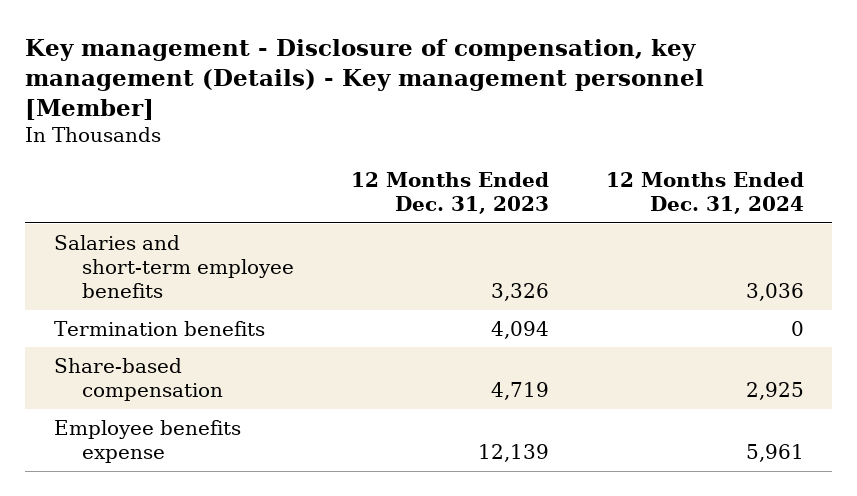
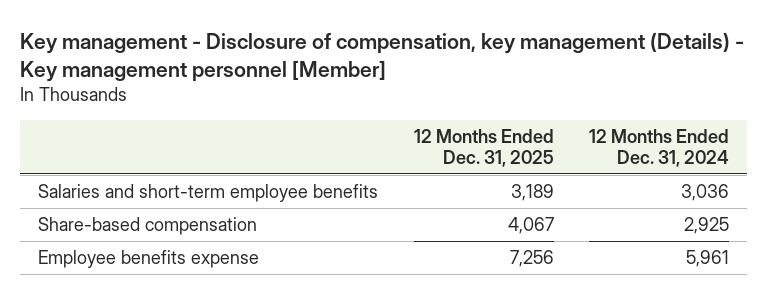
- | 12 Months Ended Dec. 31, 2023 | 12 Months Ended Dec. 31, 2024
+ | 12 Months Ended Dec. 31, 2025 | 12 Months Ended Dec. 31, 2024
- Termination benefits | 4,094 | 0

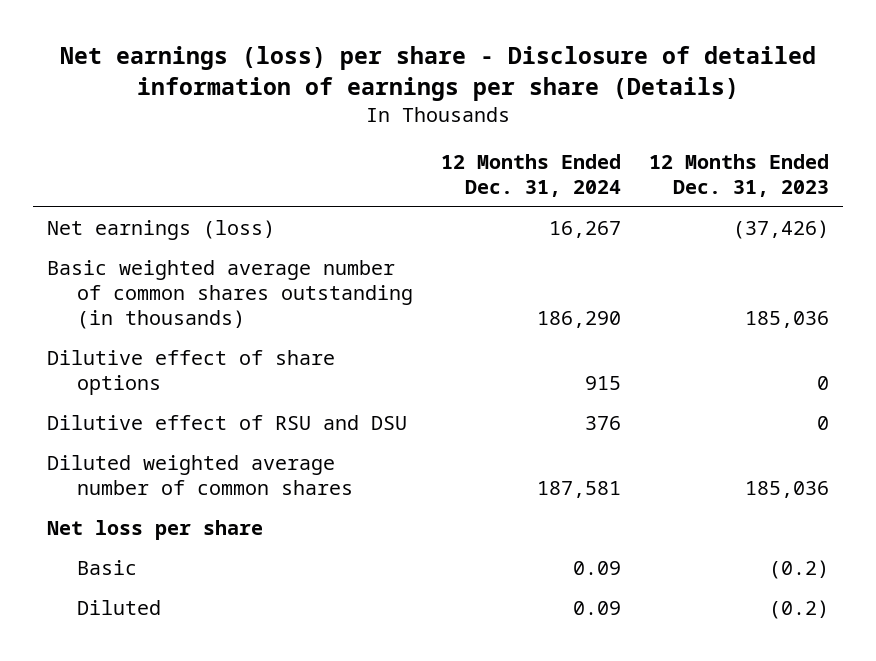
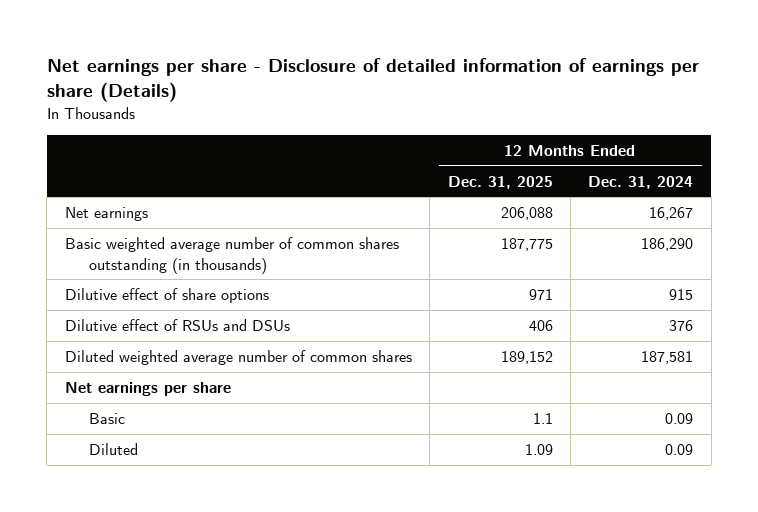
- Net earnings (loss) per share - Disclosure of detailed information of earnings per share (Details)
+ Net earnings per share - Disclosure of detailed information of earnings per share (Details)
- | 12 Months Ended Dec. 31, 2024 | 12 Months Ended Dec. 31, 2023
+ | 12 Months Ended Dec. 31, 2025 | 12 Months Ended Dec. 31, 2024
- Net earnings (loss) | 16,267 | (37,426)
+ Net earnings | 206,088 | 16,267
- Dilutive effect of RSU and DSU | 376 | 0
+ Dilutive effect of RSUs and DSUs | 406 | 376
- Net loss per share
+ Net earnings per share

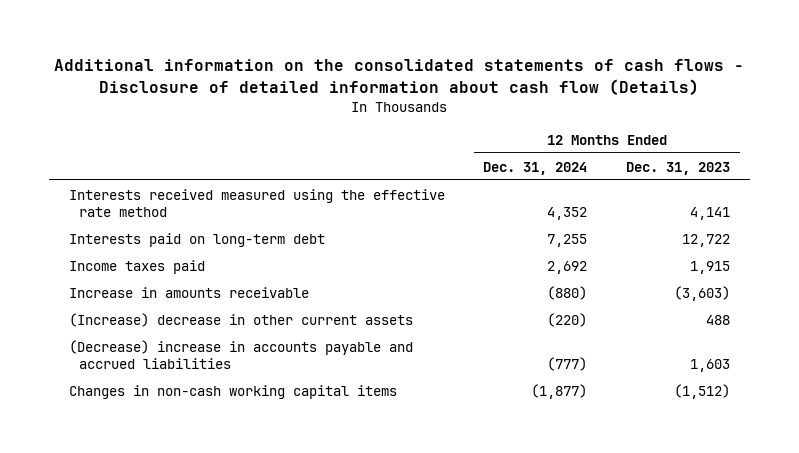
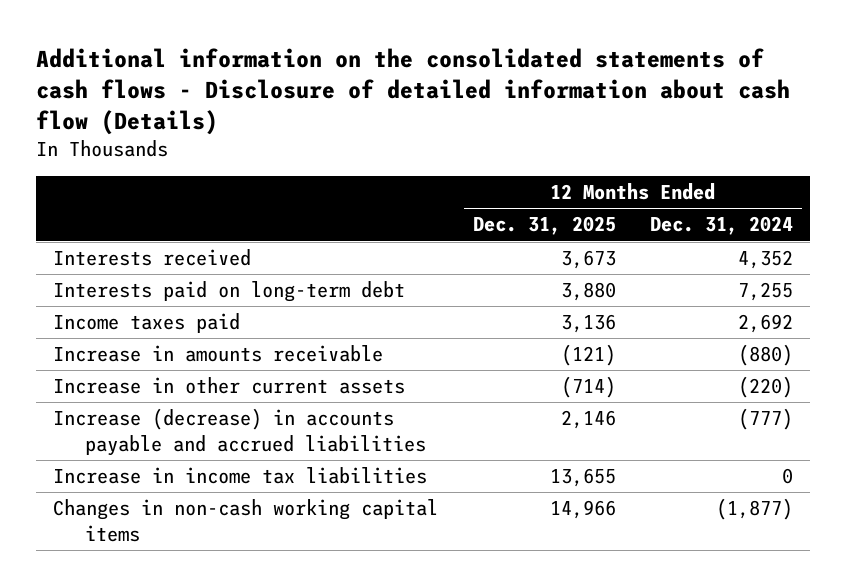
- | 12 Months Ended Dec. 31, 2024 | 12 Months Ended Dec. 31, 2023
+ | 12 Months Ended Dec. 31, 2025 | 12 Months Ended Dec. 31, 2024
- Interests received measured using the effective rate method | 4,352 | 4,141
+ Interests received | 3,673 | 4,352
- (Increase) decrease in other current assets | (220) | 488
- (Decrease) increase in accounts payable and accrued liabilities | (777) | 1,603
+ Increase in other current assets | (714) | (220)
+ Increase (decrease) in accounts payable and accrued liabilities | 2,146 | (777)
+ Increase in income tax liabilities | 13,655 | 0

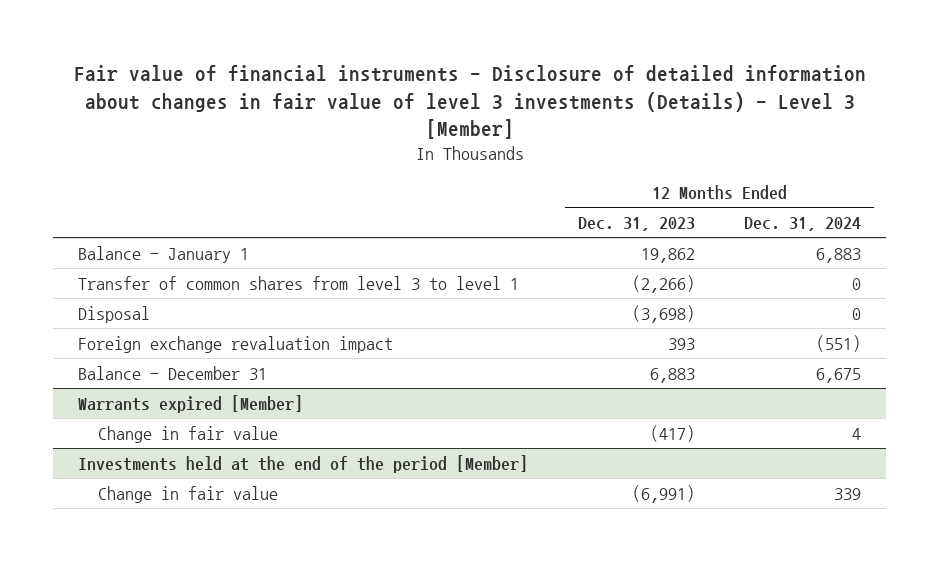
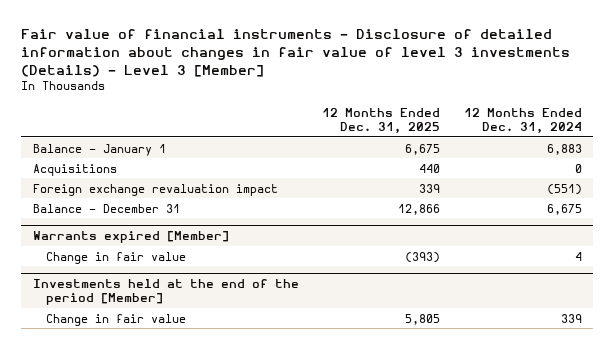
- | 12 Months Ended Dec. 31, 2023 | 12 Months Ended Dec. 31, 2024
+ | 12 Months Ended Dec. 31, 2025 | 12 Months Ended Dec. 31, 2024
- Transfer of common shares from level 3 to level 1 | (2,266) | 0
- Disposal | (3,698) | 0
+ Acquisitions | 440 | 0

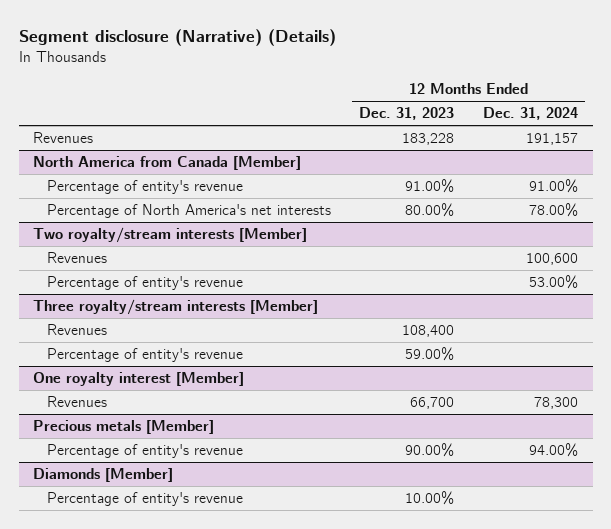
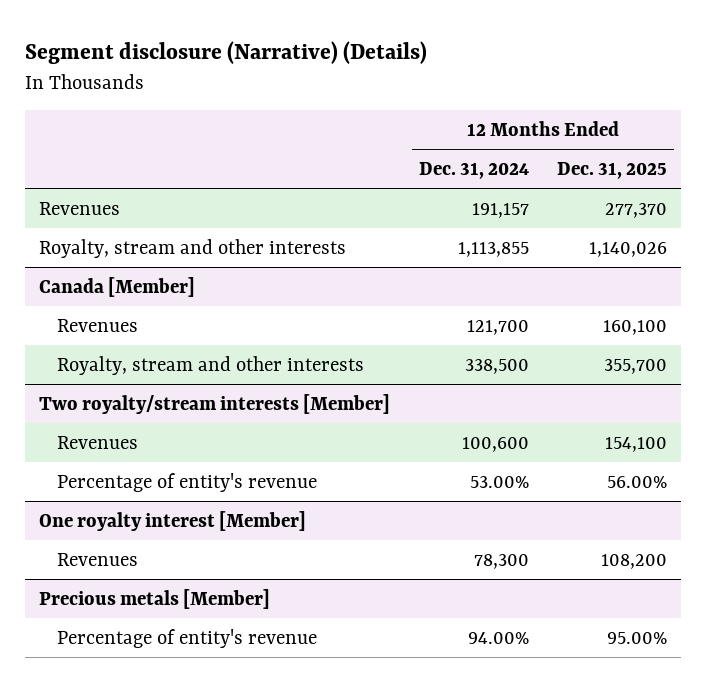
- | 12 Months Ended Dec. 31, 2023 | 12 Months Ended Dec. 31, 2024
+ | 12 Months Ended Dec. 31, 2024 | 12 Months Ended Dec. 31, 2025
- North America from Canada [Member]
- Percentage of entity's revenue | 91.00% | 91.00%
- Percentage of North America's net interests | 80.00% | 78.00%
+ Royalty, stream and other interests | 1,113,855 | 1,140,026
+ Canada [Member]
+ Revenues | 121,700 | 160,100
+ Royalty, stream and other interests | 338,500 | 355,700
- Three royalty/stream interests [Member]
- Revenues | 108,400 |
- Percentage of entity's revenue | 59.00% |
- Diamonds [Member]
- Percentage of entity's revenue | 10.00% |

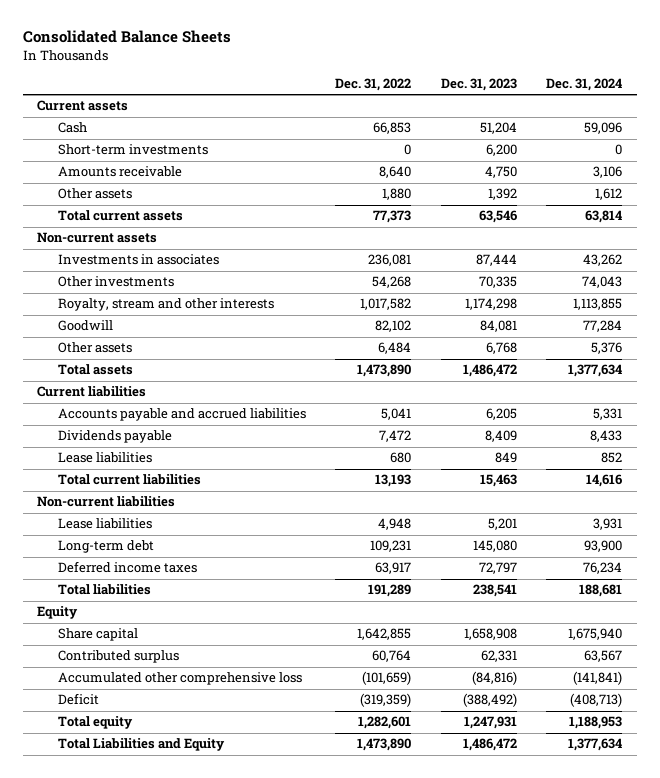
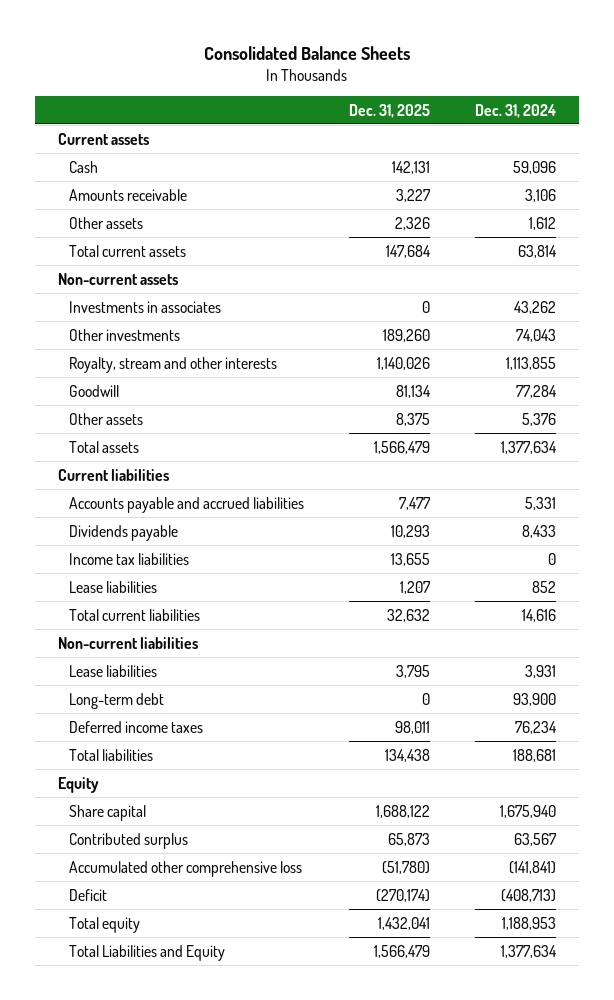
- | Dec. 31, 2022 | Dec. 31, 2023 | Dec. 31, 2024
+ | Dec. 31, 2025 | Dec. 31, 2024
- Short-term investments | 0 | 6,200 | 0
+ Income tax liabilities | 13,655 | 0

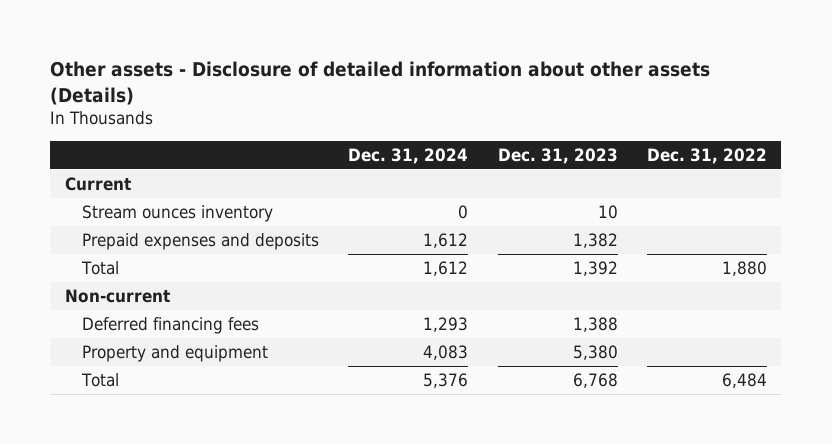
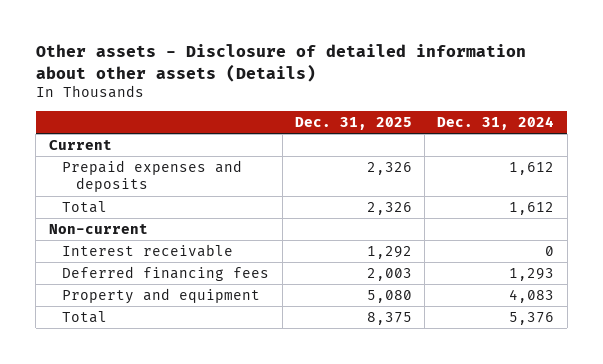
- | Dec. 31, 2024 | Dec. 31, 2023 | Dec. 31, 2022
+ | Dec. 31, 2025 | Dec. 31, 2024
- Stream ounces inventory | 0 | 10 |
+ Interest receivable | 1,292 | 0

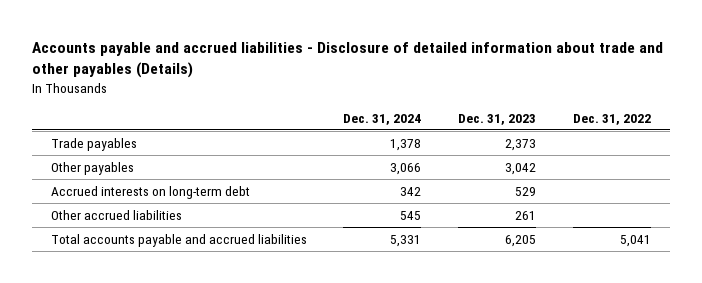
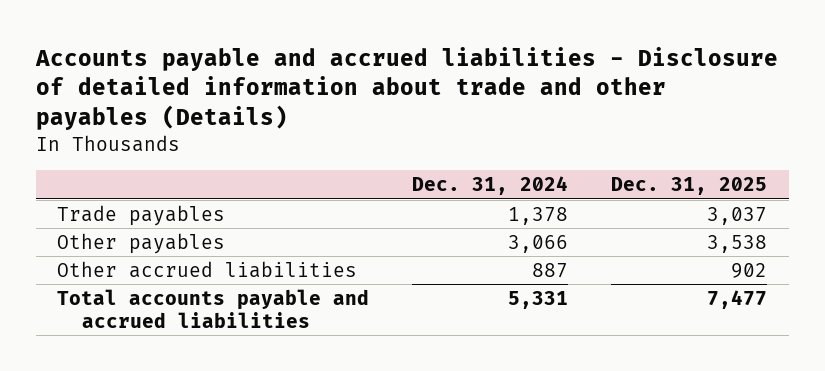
- | Dec. 31, 2024 | Dec. 31, 2023 | Dec. 31, 2022
+ | Dec. 31, 2024 | Dec. 31, 2025
- Accrued interests on long-term debt | 342 | 529 |
- Other accrued liabilities | 545 | 261 |
+ Other accrued liabilities | 887 | 902

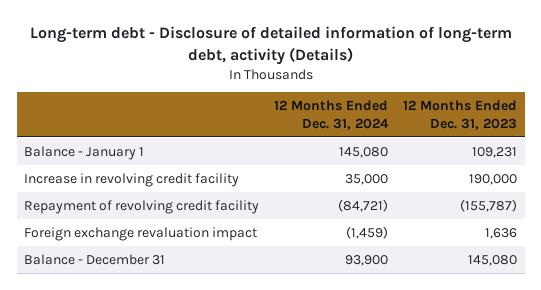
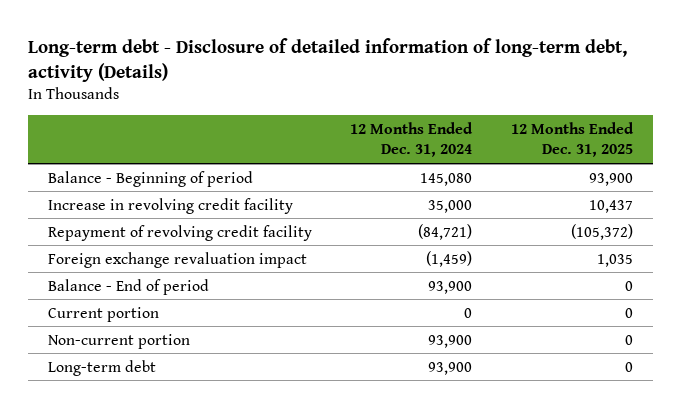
- | 12 Months Ended Dec. 31, 2024 | 12 Months Ended Dec. 31, 2023
+ | 12 Months Ended Dec. 31, 2024 | 12 Months Ended Dec. 31, 2025
- Balance - January 1 | 145,080 | 109,231
+ Balance - Beginning of period | 145,080 | 93,900
- Balance - December 31 | 93,900 | 145,080
+ Balance - End of period | 93,900 | 0
+ Current portion | 0 | 0
+ Non-current portion | 93,900 | 0
+ Long-term debt | 93,900 | 0

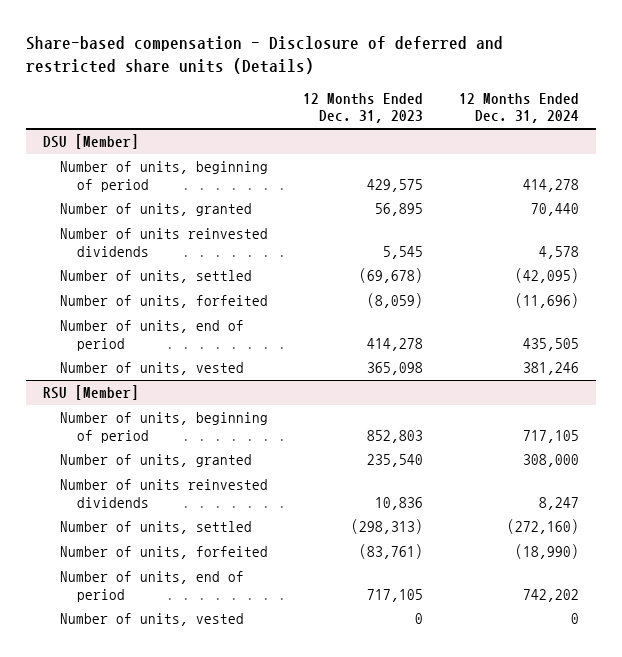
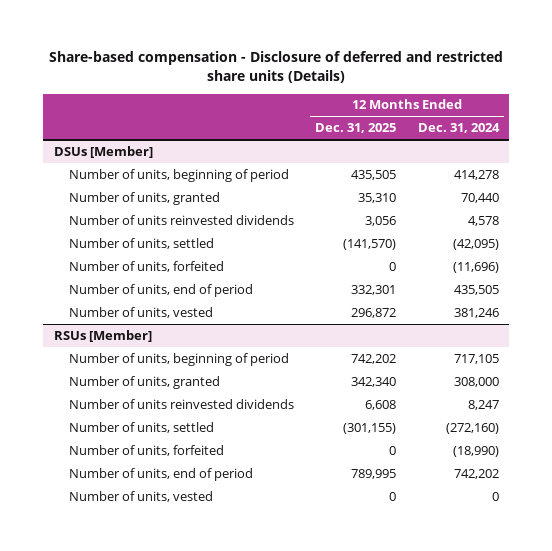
- | 12 Months Ended Dec. 31, 2023 | 12 Months Ended Dec. 31, 2024
+ | 12 Months Ended Dec. 31, 2025 | 12 Months Ended Dec. 31, 2024
- DSU [Member]
+ DSUs [Member]
- RSU [Member]
+ RSUs [Member]

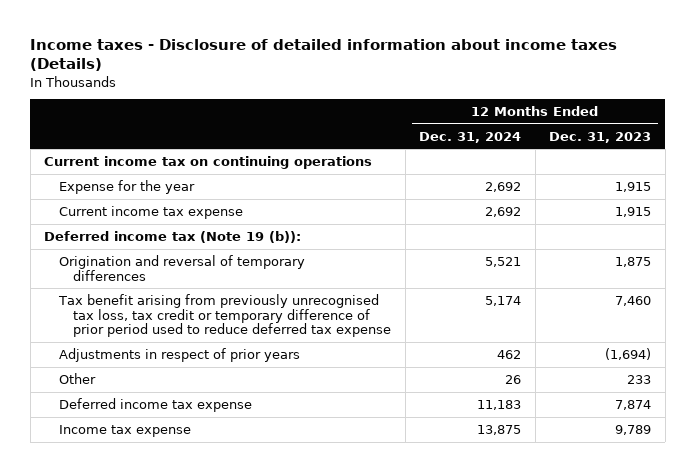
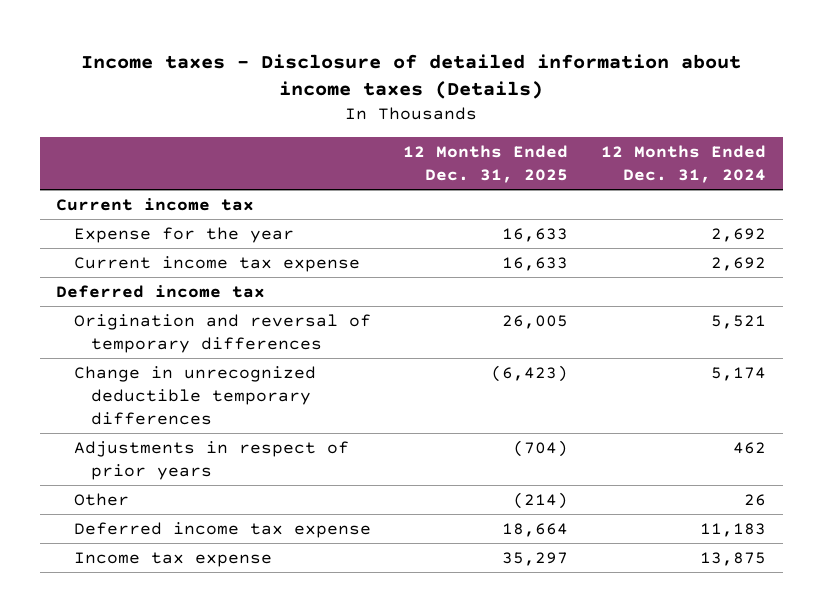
- | 12 Months Ended Dec. 31, 2024 | 12 Months Ended Dec. 31, 2023
+ | 12 Months Ended Dec. 31, 2025 | 12 Months Ended Dec. 31, 2024
- Current income tax on continuing operations
+ Current income tax
- Deferred income tax (Note 19 (b)):
+ Deferred income tax
- Tax benefit arising from previously unrecognised tax loss, tax credit or temporary difference of prior period used to reduce deferred tax expense | 5,174 | 7,460
+ Change in unrecognized deductible temporary differences | (6,423) | 5,174

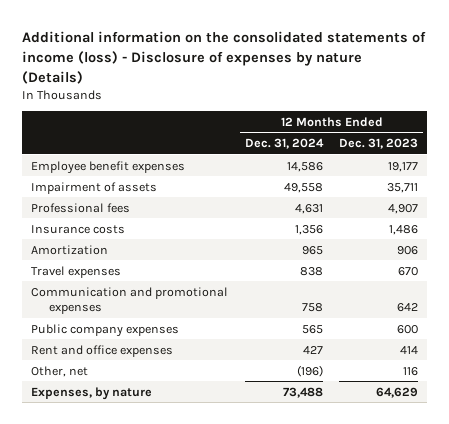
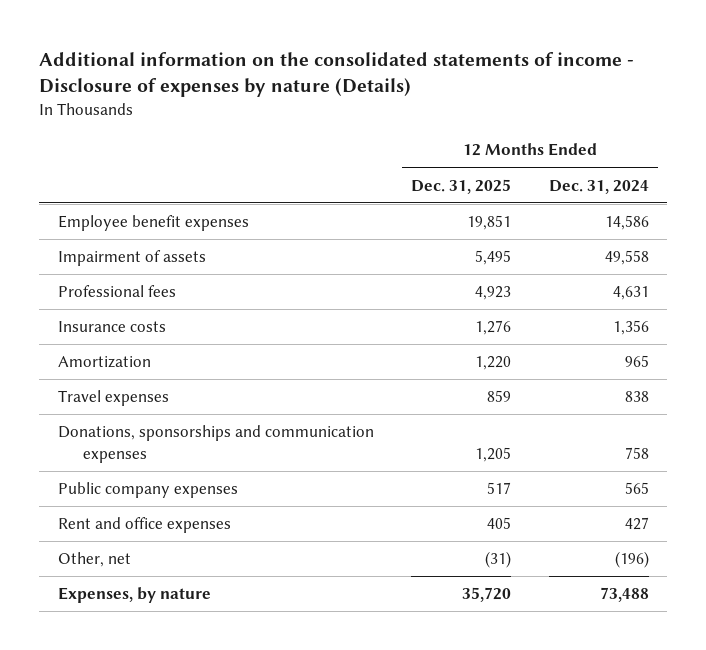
- Additional information on the consolidated statements of income (loss) - Disclosure of expenses by nature (Details)
+ Additional information on the consolidated statements of income - Disclosure of expenses by nature (Details)
- | 12 Months Ended Dec. 31, 2024 | 12 Months Ended Dec. 31, 2023
+ | 12 Months Ended Dec. 31, 2025 | 12 Months Ended Dec. 31, 2024
- Communication and promotional expenses | 758 | 642
+ Donations, sponsorships and communication expenses | 1,205 | 758

